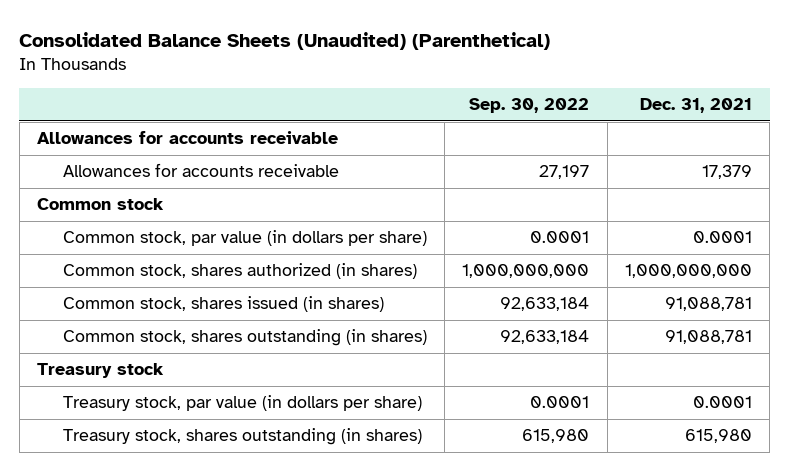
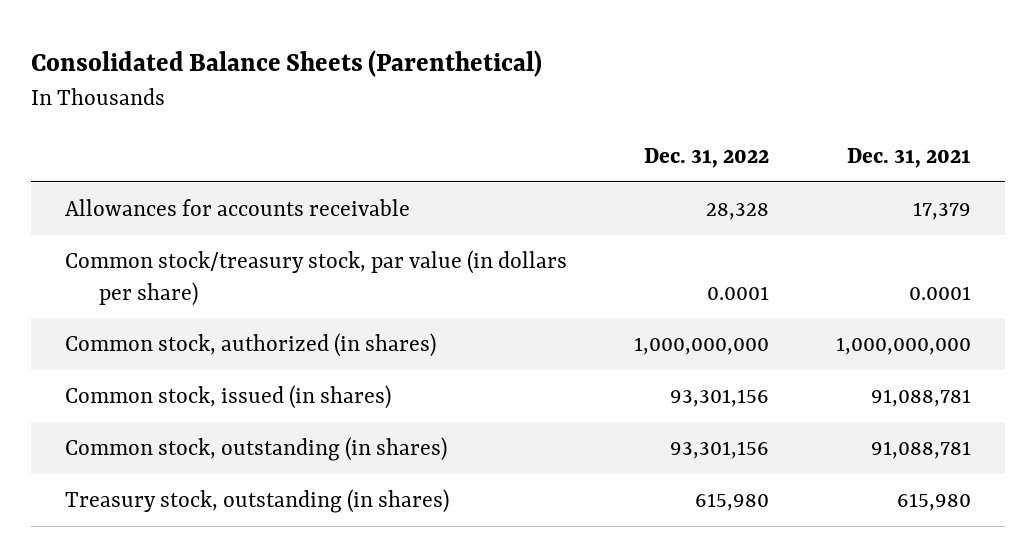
- Consolidated Balance Sheets (Unaudited) (Parenthetical)
+ Consolidated Balance Sheets (Parenthetical)
- | Sep. 30, 2022 | Dec. 31, 2021
+ | Dec. 31, 2022 | Dec. 31, 2021
- Allowances for accounts receivable
- Common stock
- Common stock, par value (in dollars per share) | 0.0001 | 0.0001
- Common stock, shares authorized (in shares) | 1,000,000,000 | 1,000,000,000
- Common stock, shares issued (in shares) | 92,633,184 | 91,088,781
- Common stock, shares outstanding (in shares) | 92,633,184 | 91,088,781
- Treasury stock
- Treasury stock, par value (in dollars per share) | 0.0001 | 0.0001
- Treasury stock, shares outstanding (in shares) | 615,980 | 615,980
+ Common stock/treasury stock, par value (in dollars per share) | 0.0001 | 0.0001
+ Common stock, authorized (in shares) | 1,000,000,000 | 1,000,000,000
+ Common stock, issued (in shares) | 93,301,156 | 91,088,781
+ Common stock, outstanding (in shares) | 93,301,156 | 91,088,781
+ Treasury stock, outstanding (in shares) | 615,980 | 615,980

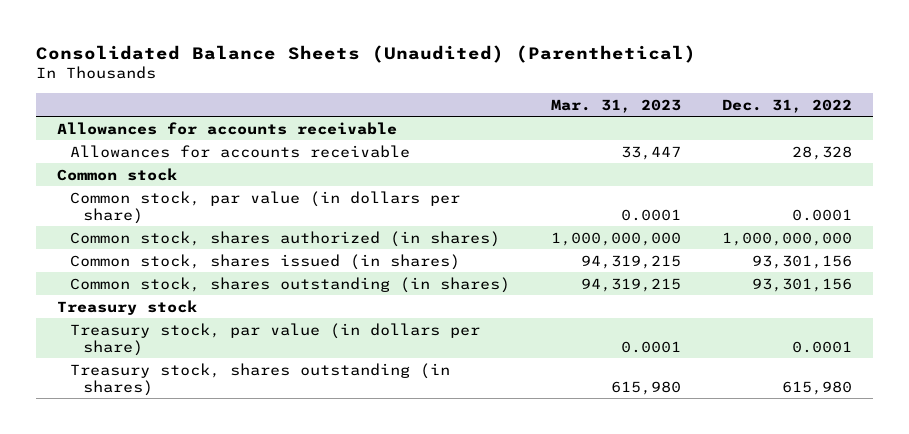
- Consolidated Balance Sheets (Parenthetical)
+ Consolidated Balance Sheets (Unaudited) (Parenthetical)
- | Dec. 31, 2022 | Dec. 31, 2021
+ | Mar. 31, 2023 | Dec. 31, 2022
+ Allowances for accounts receivable
- Common stock/treasury stock, par value (in dollars per share) | 0.0001 | 0.0001
- Common stock, authorized (in shares) | 1,000,000,000 | 1,000,000,000
- Common stock, issued (in shares) | 93,301,156 | 91,088,781
- Common stock, outstanding (in shares) | 93,301,156 | 91,088,781
- Treasury stock, outstanding (in shares) | 615,980 | 615,980
+ Common stock
+ Common stock, par value (in dollars per share) | 0.0001 | 0.0001
+ Common stock, shares authorized (in shares) | 1,000,000,000 | 1,000,000,000
+ Common stock, shares issued (in shares) | 94,319,215 | 93,301,156
+ Common stock, shares outstanding (in shares) | 94,319,215 | 93,301,156
+ Treasury stock
+ Treasury stock, par value (in dollars per share) | 0.0001 | 0.0001
+ Treasury stock, shares outstanding (in shares) | 615,980 | 615,980

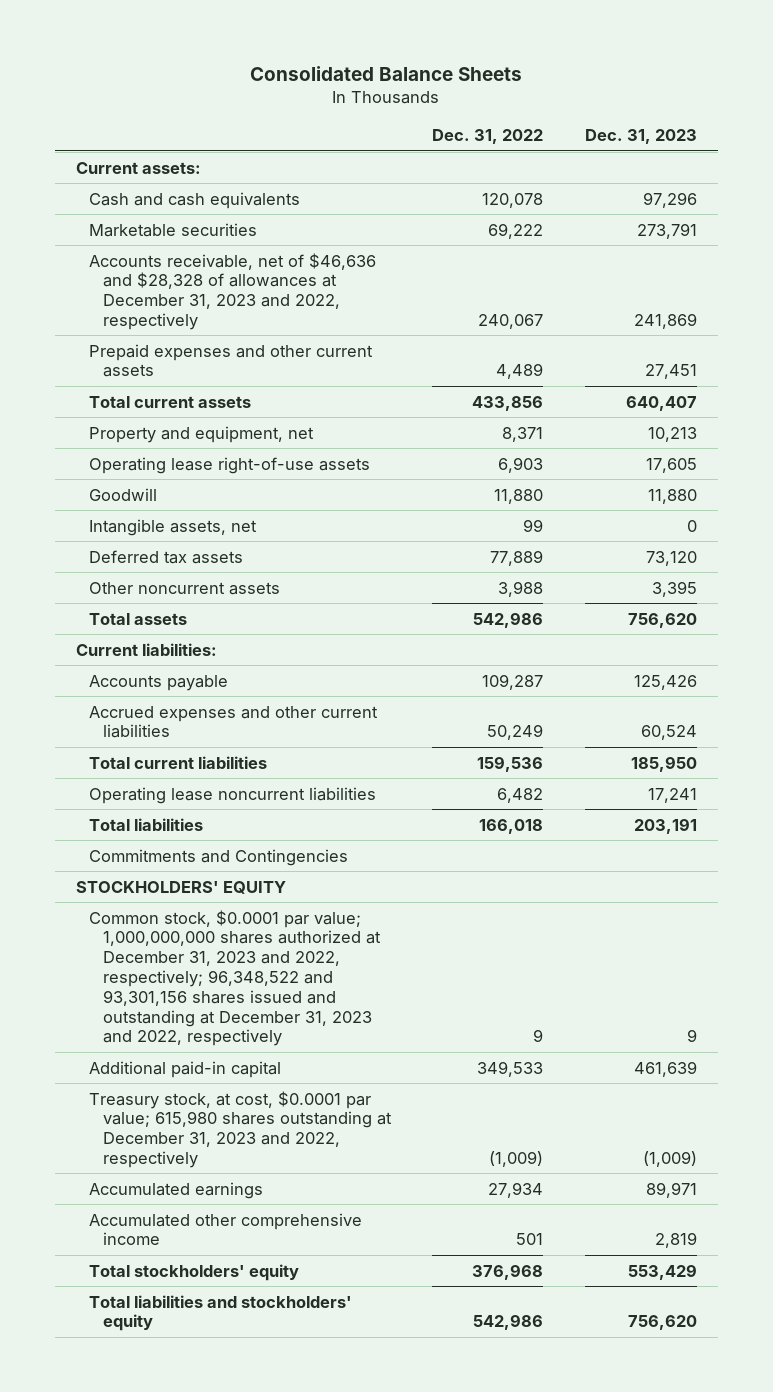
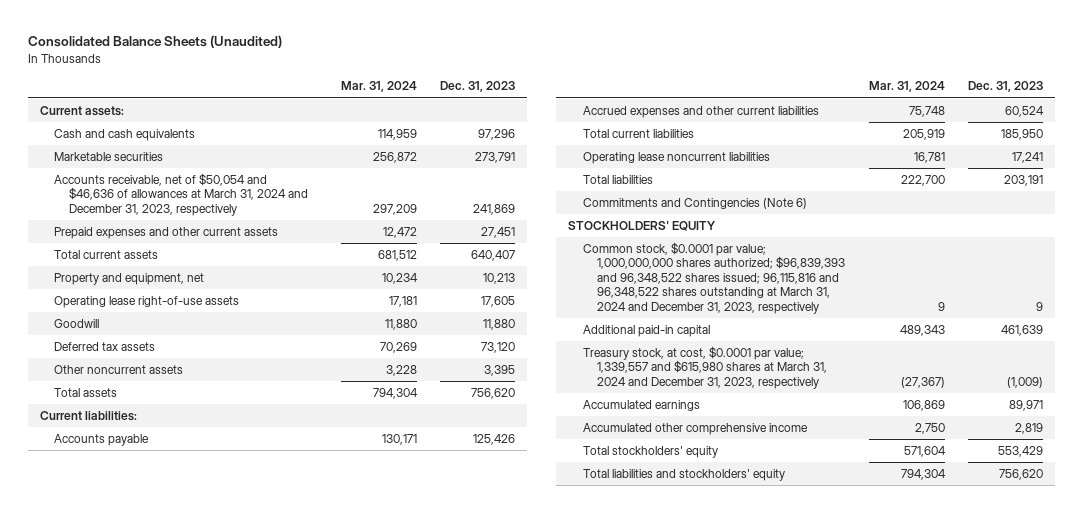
- Consolidated Balance Sheets
+ Consolidated Balance Sheets (Unaudited)
- | Dec. 31, 2022 | Dec. 31, 2023
+ | Mar. 31, 2024 | Dec. 31, 2023
- Accounts receivable, net of $46,636 and $28,328 of allowances at December 31, 2023 and 2022, respectively | 240,067 | 241,869
+ Accounts receivable, net of $50,054 and $46,636 of allowances at March 31, 2024 and December 31, 2023, respectively | 297,209 | 241,869
- Intangible assets, net | 99 | 0
- Commitments and Contingencies
+ Commitments and Contingencies (Note 6)
- Common stock, $0.0001 par value; 1,000,000,000 shares authorized at December 31, 2023 and 2022, respectively; 96,348,522 and 93,301,156 shares issued and outstanding at December 31, 2023 and 2022, respectively | 9 | 9
+ Common stock, $0.0001 par value; 1,000,000,000 shares authorized; $96,839,393 and 96,348,522 shares issued; 96,115,816 and 96,348,522 shares outstanding at March 31, 2024 and December 31, 2023, respectively | 9 | 9
- Treasury stock, at cost, $0.0001 par value; 615,980 shares outstanding at December 31, 2023 and 2022, respectively | (1,009) | (1,009)
+ Treasury stock, at cost, $0.0001 par value; 1,339,557 and $615,980 shares at March 31, 2024 and December 31, 2023, respectively | (27,367) | (1,009)

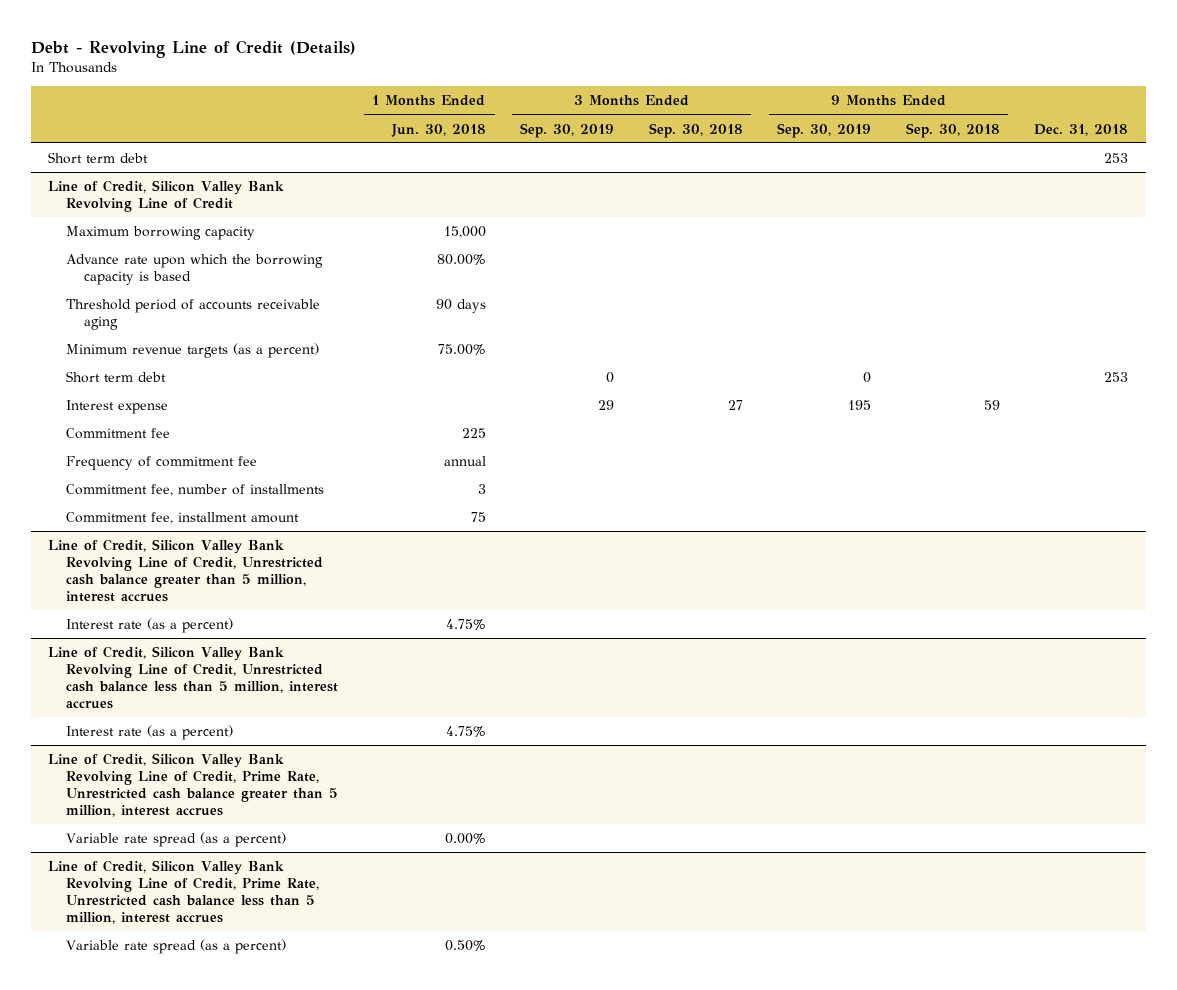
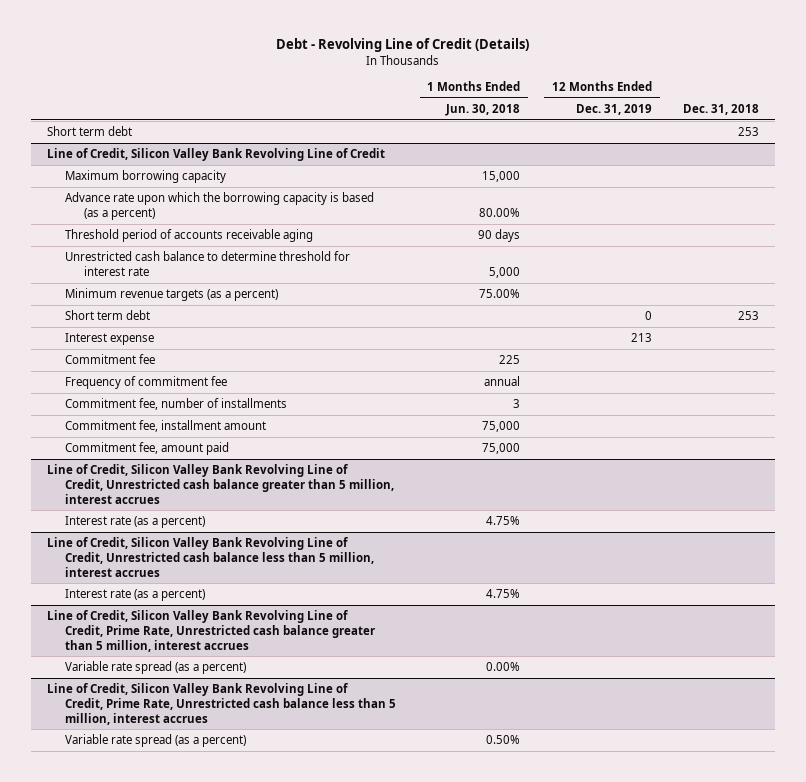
- | 1 Months Ended Jun. 30, 2018 | 3 Months Ended Sep. 30, 2019 | 3 Months Ended Sep. 30, 2018 | 9 Months Ended Sep. 30, 2019 | 9 Months Ended Sep. 30, 2018 | Dec. 31, 2018
+ | 1 Months Ended Jun. 30, 2018 | 12 Months Ended Dec. 31, 2019 | Dec. 31, 2018
@ Line of Credit, Silicon Valley Bank Revolving Line of Credit
- Advance rate upon which the borrowing capacity is based | 80.00% | | | | |
+ Advance rate upon which the borrowing capacity is based (as a percent) | 80.00% | |
+ Unrestricted cash balance to determine threshold for interest rate | 5,000 | |
- Commitment fee, installment amount | 75 | | | | |
+ Commitment fee, installment amount | 75,000 | |
+ Commitment fee, amount paid | 75,000 | |

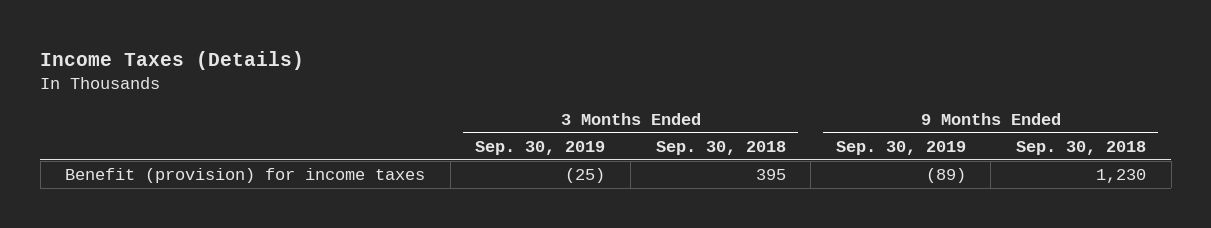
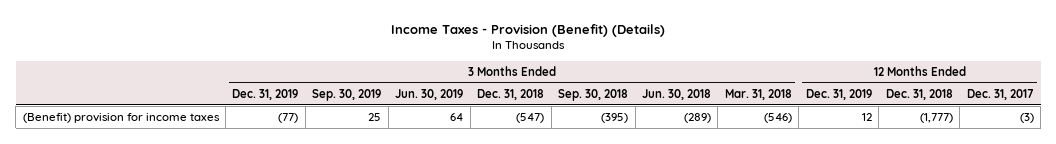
- Income Taxes (Details)
+ Income Taxes - Provision (Benefit) (Details)
- | 3 Months Ended Sep. 30, 2019 | 3 Months Ended Sep. 30, 2018 | 9 Months Ended Sep. 30, 2019 | 9 Months Ended Sep. 30, 2018
+ | 3 Months Ended Dec. 31, 2019 | 3 Months Ended Sep. 30, 2019 | 3 Months Ended Jun. 30, 2019 | 3 Months Ended Dec. 31, 2018 | 3 Months Ended Sep. 30, 2018 | 3 Months Ended Jun. 30, 2018 | 3 Months Ended Mar. 31, 2018 | 12 Months Ended Dec. 31, 2019 | 12 Months Ended Dec. 31, 2018 | 12 Months Ended Dec. 31, 2017
- Benefit (provision) for income taxes | (25) | 395 | (89) | 1,230
+ (Benefit) provision for income taxes | (77) | 25 | 64 | (547) | (395) | (289) | (546) | 12 | (1,777) | (3)

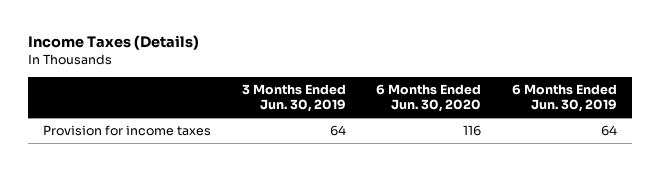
- Income Taxes - Provision (Benefit) (Details)
+ Income Taxes (Details)
- | 3 Months Ended Dec. 31, 2019 | 3 Months Ended Sep. 30, 2019 | 3 Months Ended Jun. 30, 2019 | 3 Months Ended Dec. 31, 2018 | 3 Months Ended Sep. 30, 2018 | 3 Months Ended Jun. 30, 2018 | 3 Months Ended Mar. 31, 2018 | 12 Months Ended Dec. 31, 2019 | 12 Months Ended Dec. 31, 2018 | 12 Months Ended Dec. 31, 2017
+ | 3 Months Ended Jun. 30, 2019 | 6 Months Ended Jun. 30, 2020 | 6 Months Ended Jun. 30, 2019
- (Benefit) provision for income taxes | (77) | 25 | 64 | (547) | (395) | (289) | (546) | 12 | (1,777) | (3)
+ Provision for income taxes | 64 | 116 | 64

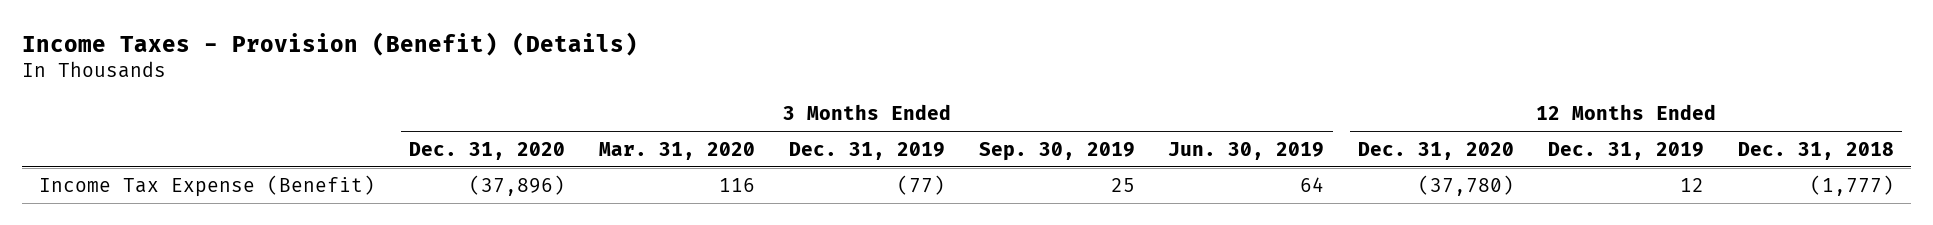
- Income Taxes (Details)
+ Income Taxes - Provision (Benefit) (Details)
- | 3 Months Ended Jun. 30, 2019 | 6 Months Ended Jun. 30, 2020 | 6 Months Ended Jun. 30, 2019
+ | 3 Months Ended Dec. 31, 2020 | 3 Months Ended Mar. 31, 2020 | 3 Months Ended Dec. 31, 2019 | 3 Months Ended Sep. 30, 2019 | 3 Months Ended Jun. 30, 2019 | 12 Months Ended Dec. 31, 2020 | 12 Months Ended Dec. 31, 2019 | 12 Months Ended Dec. 31, 2018
- Provision for income taxes | 64 | 116 | 64
+ Income Tax Expense (Benefit) | (37,896) | 116 | (77) | 25 | 64 | (37,780) | 12 | (1,777)

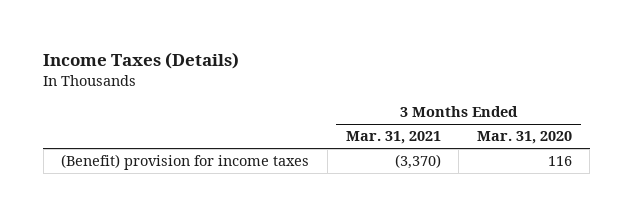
- Income Taxes - Provision (Benefit) (Details)
+ Income Taxes (Details)
- | 3 Months Ended Dec. 31, 2020 | 3 Months Ended Mar. 31, 2020 | 3 Months Ended Dec. 31, 2019 | 3 Months Ended Sep. 30, 2019 | 3 Months Ended Jun. 30, 2019 | 12 Months Ended Dec. 31, 2020 | 12 Months Ended Dec. 31, 2019 | 12 Months Ended Dec. 31, 2018
+ | 3 Months Ended Mar. 31, 2021 | 3 Months Ended Mar. 31, 2020
- Income Tax Expense (Benefit) | (37,896) | 116 | (77) | 25 | 64 | (37,780) | 12 | (1,777)
+ (Benefit) provision for income taxes | (3,370) | 116

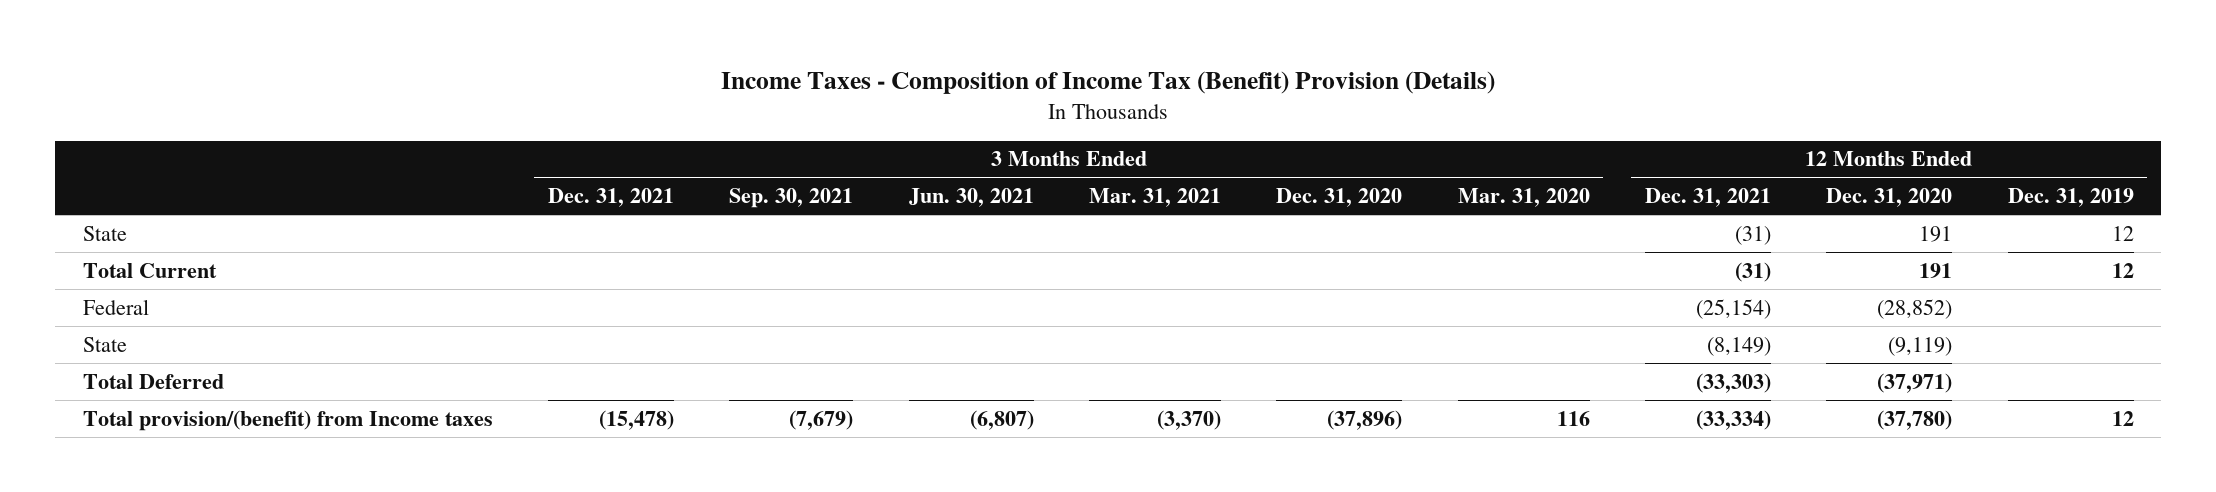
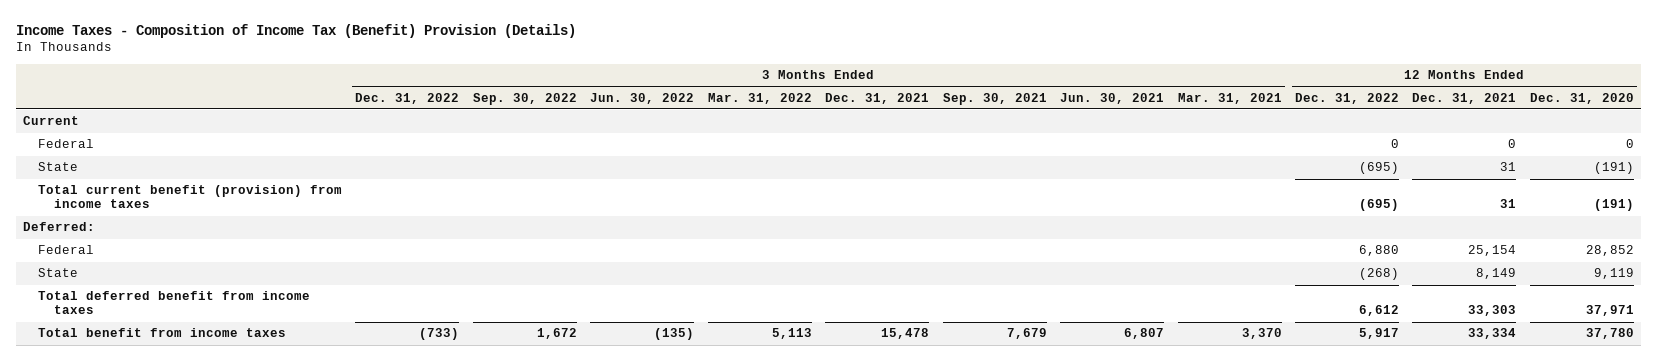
- | 3 Months Ended Dec. 31, 2021 | 3 Months Ended Sep. 30, 2021 | 3 Months Ended Jun. 30, 2021 | 3 Months Ended Mar. 31, 2021 | 3 Months Ended Dec. 31, 2020 | 3 Months Ended Mar. 31, 2020 | 12 Months Ended Dec. 31, 2021 | 12 Months Ended Dec. 31, 2020 | 12 Months Ended Dec. 31, 2019
+ | 3 Months Ended Dec. 31, 2022 | 3 Months Ended Sep. 30, 2022 | 3 Months Ended Jun. 30, 2022 | 3 Months Ended Mar. 31, 2022 | 3 Months Ended Dec. 31, 2021 | 3 Months Ended Sep. 30, 2021 | 3 Months Ended Jun. 30, 2021 | 3 Months Ended Mar. 31, 2021 | 12 Months Ended Dec. 31, 2022 | 12 Months Ended Dec. 31, 2021 | 12 Months Ended Dec. 31, 2020
- State | | | | | | | (31) | 191 | 12
- Total Current | | | | | | | (31) | 191 | 12
- Federal | | | | | | | (25,154) | (28,852) |
- State | | | | | | | (8,149) | (9,119) |
- Total Deferred | | | | | | | (33,303) | (37,971) |
- Total provision/(benefit) from Income taxes | (15,478) | (7,679) | (6,807) | (3,370) | (37,896) | 116 | (33,334) | (37,780) | 12
+ Current
+ Federal | | | | | | | | | 0 | 0 | 0
+ State | | | | | | | | | (695) | 31 | (191)
+ Total current benefit (provision) from income taxes | | | | | | | | | (695) | 31 | (191)
+ Deferred:
+ Federal | | | | | | | | | 6,880 | 25,154 | 28,852
+ State | | | | | | | | | (268) | 8,149 | 9,119
+ Total deferred benefit from income taxes | | | | | | | | | 6,612 | 33,303 | 37,971
+ Total benefit from income taxes | (733) | 1,672 | (135) | 5,113 | 15,478 | 7,679 | 6,807 | 3,370 | 5,917 | 33,334 | 37,780

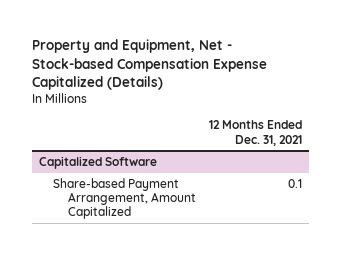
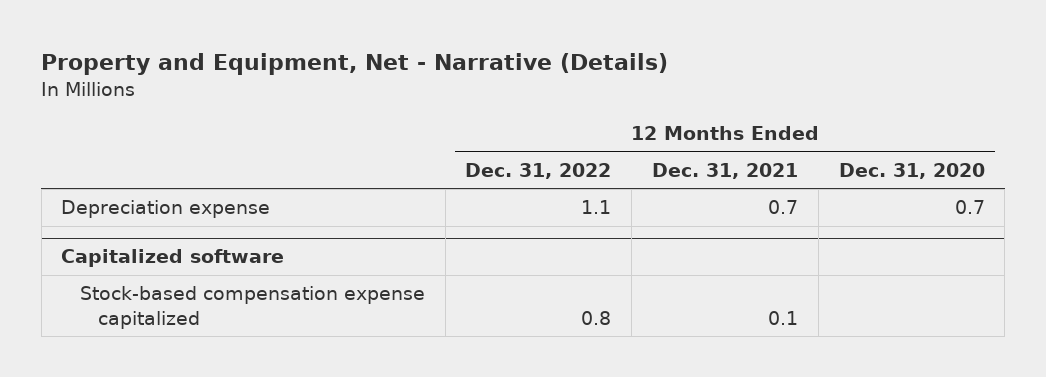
- Property and Equipment, Net - Stock-based Compensation Expense Capitalized (Details)
+ Property and Equipment, Net - Narrative (Details)
- | 12 Months Ended Dec. 31, 2021
+ | 12 Months Ended Dec. 31, 2022 | 12 Months Ended Dec. 31, 2021 | 12 Months Ended Dec. 31, 2020
- Capitalized Software
- Share-based Payment Arrangement, Amount Capitalized | 0.1
+ Depreciation expense | 1.1 | 0.7 | 0.7
+ Capitalized software
+ Stock-based compensation expense capitalized | 0.8 | 0.1 |

